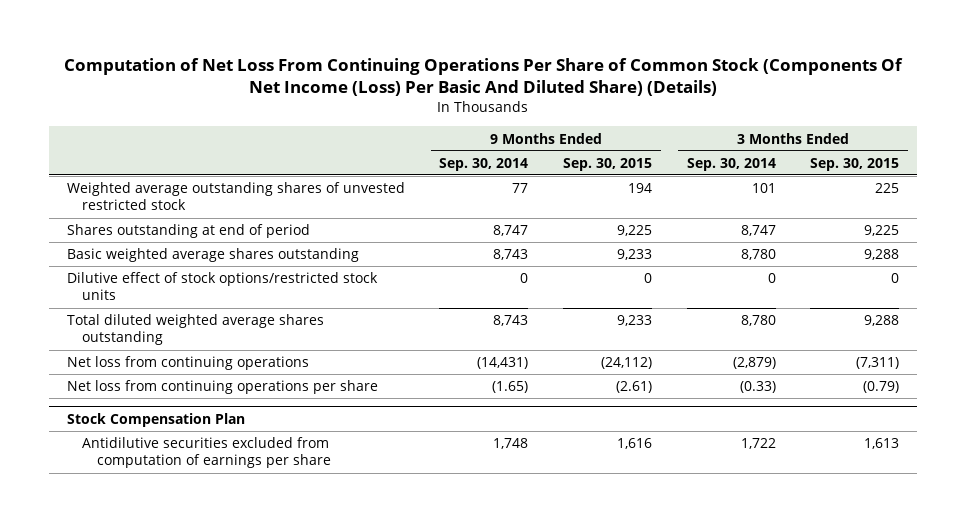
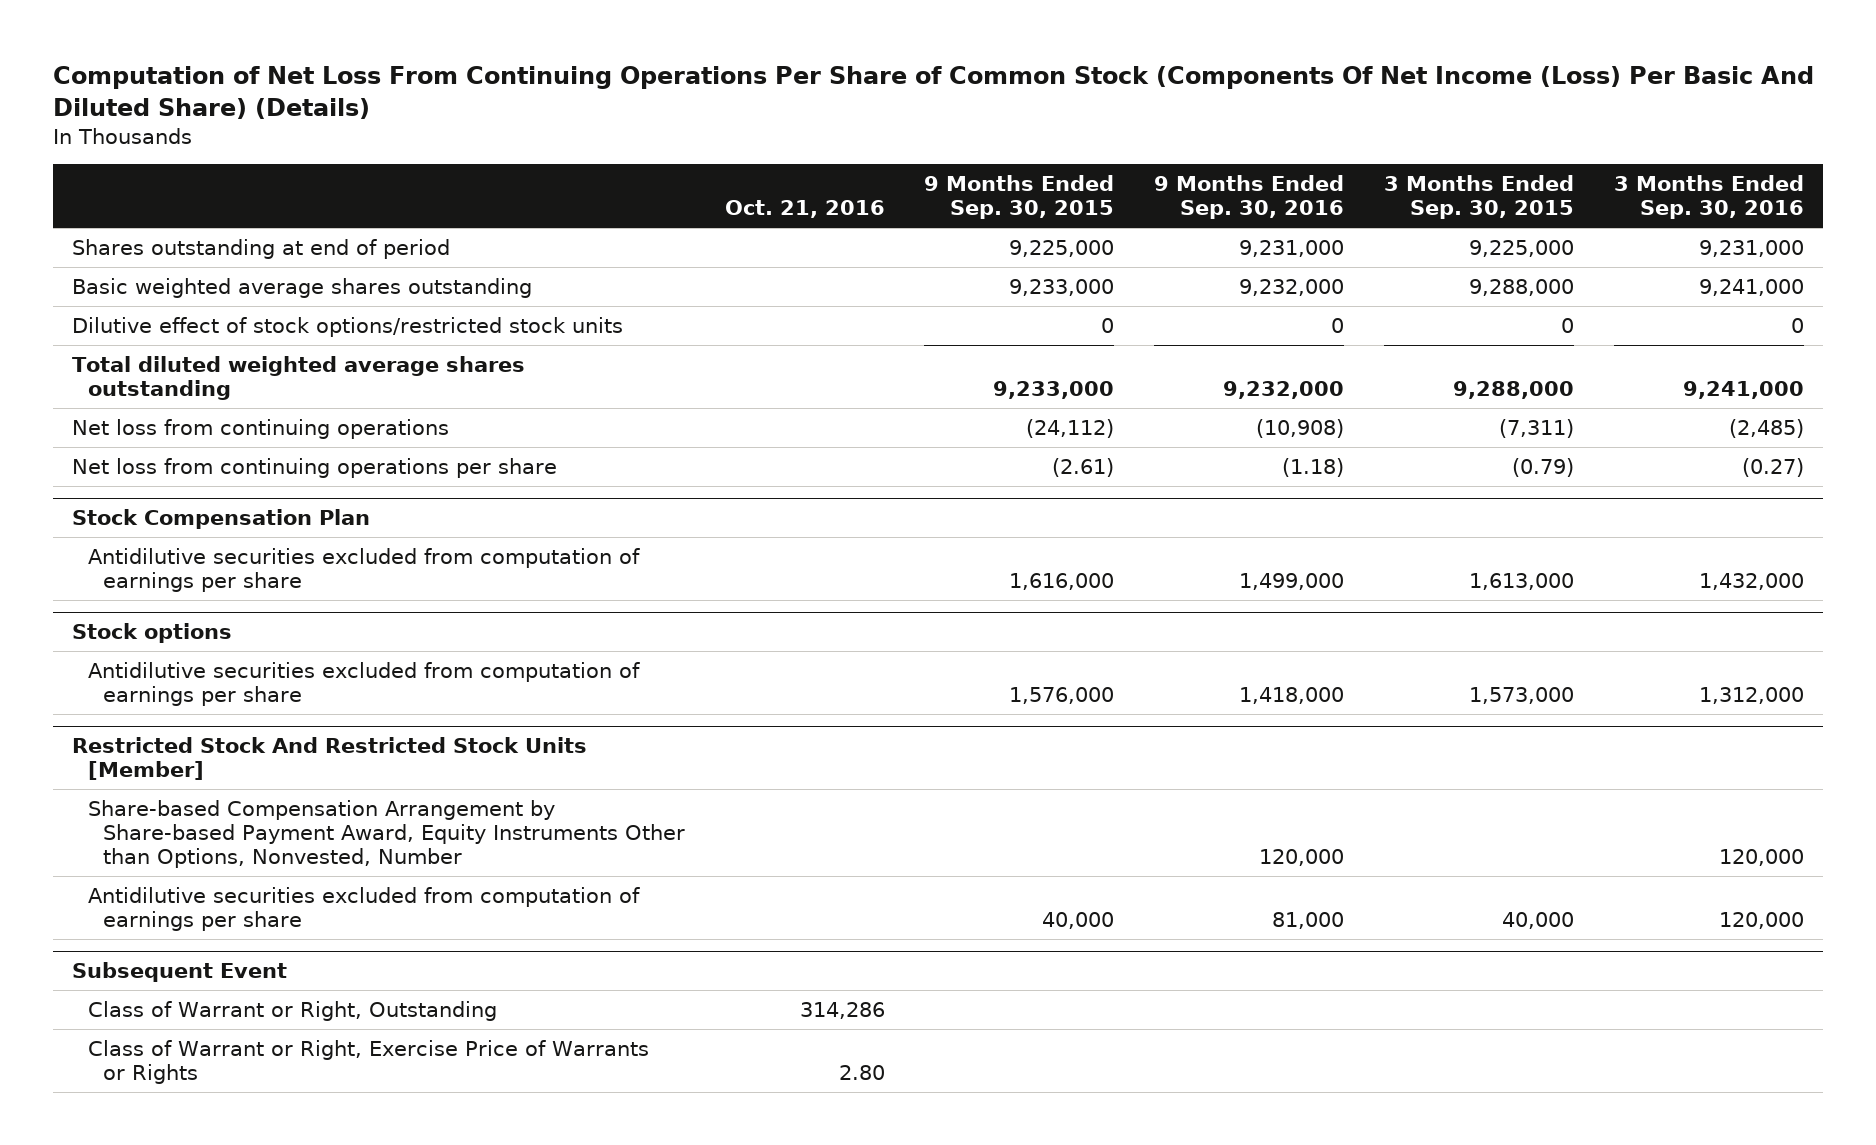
- | 9 Months Ended Sep. 30, 2014 | 9 Months Ended Sep. 30, 2015 | 3 Months Ended Sep. 30, 2014 | 3 Months Ended Sep. 30, 2015
+ | Oct. 21, 2016 | 9 Months Ended Sep. 30, 2015 | 9 Months Ended Sep. 30, 2016 | 3 Months Ended Sep. 30, 2015 | 3 Months Ended Sep. 30, 2016
- Weighted average outstanding shares of unvested restricted stock | 77 | 194 | 101 | 225
- Shares outstanding at end of period | 8,747 | 9,225 | 8,747 | 9,225
- Basic weighted average shares outstanding | 8,743 | 9,233 | 8,780 | 9,288
+ Shares outstanding at end of period | | 9,225,000 | 9,231,000 | 9,225,000 | 9,231,000
+ Basic weighted average shares outstanding | | 9,233,000 | 9,232,000 | 9,288,000 | 9,241,000
- Total diluted weighted average shares outstanding | 8,743 | 9,233 | 8,780 | 9,288
+ Total diluted weighted average shares outstanding | | 9,233,000 | 9,232,000 | 9,288,000 | 9,241,000
@ Stock Compensation Plan
- Antidilutive securities excluded from computation of earnings per share | 1,748 | 1,616 | 1,722 | 1,613
+ Antidilutive securities excluded from computation of earnings per share | | 1,616,000 | 1,499,000 | 1,613,000 | 1,432,000
+ Stock options
+ Antidilutive securities excluded from computation of earnings per share | | 1,576,000 | 1,418,000 | 1,573,000 | 1,312,000
+ Restricted Stock And Restricted Stock Units [Member]
+ Share-based Compensation Arrangement by Share-based Payment Award, Equity Instruments Other than Options, Nonvested, Number | | | 120,000 | | 120,000
+ Antidilutive securities excluded from computation of earnings per share | | 40,000 | 81,000 | 40,000 | 120,000
+ Subsequent Event
+ Class of Warrant or Right, Outstanding | 314,286 | | | |
+ Class of Warrant or Right, Exercise Price of Warrants or Rights | 2.80 | | | |

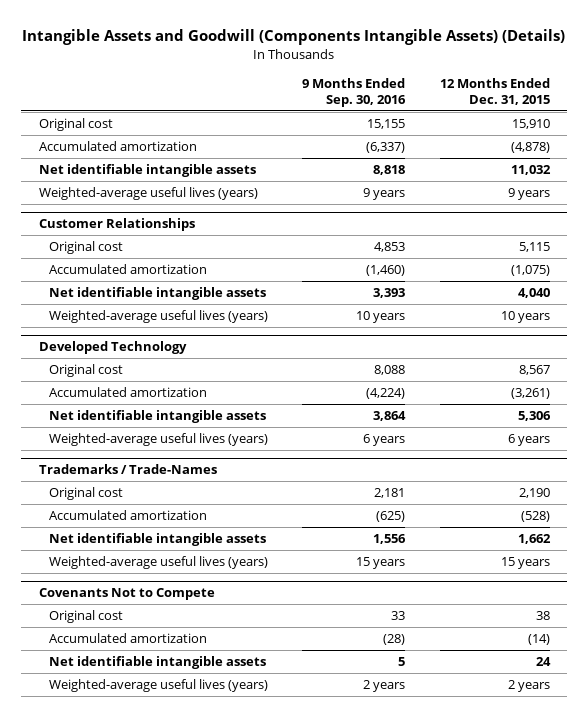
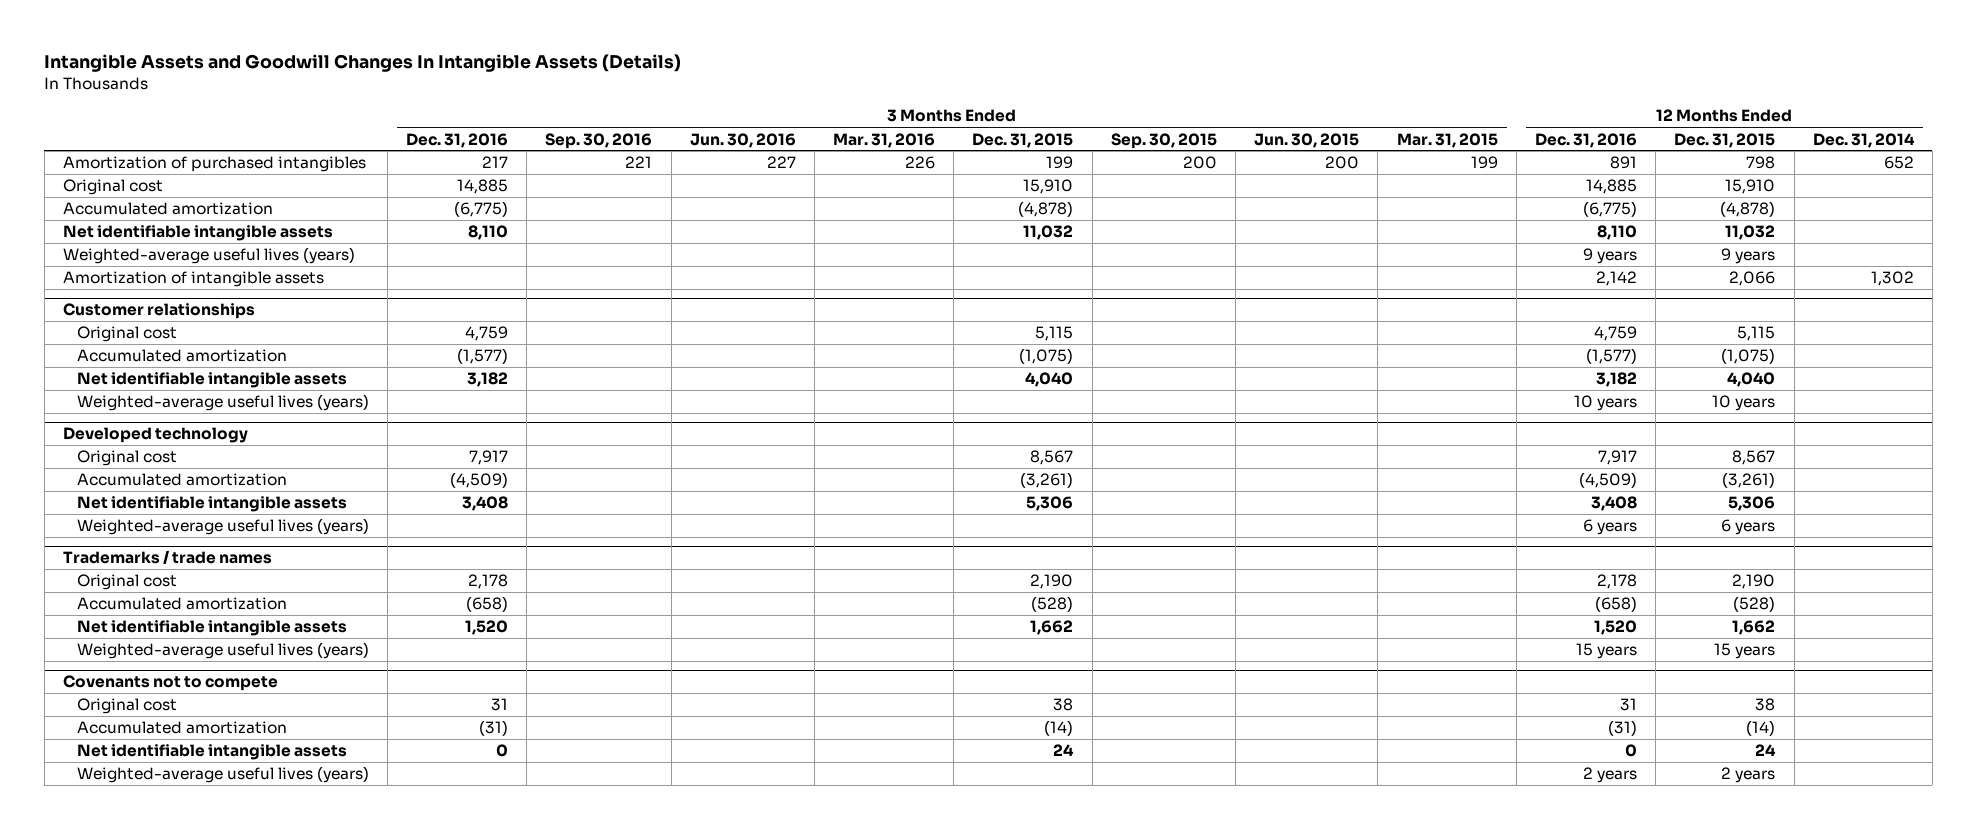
- Intangible Assets and Goodwill (Components Intangible Assets) (Details)
+ Intangible Assets and Goodwill Changes In Intangible Assets (Details)
- | 9 Months Ended Sep. 30, 2016 | 12 Months Ended Dec. 31, 2015
+ | 3 Months Ended Dec. 31, 2016 | 3 Months Ended Sep. 30, 2016 | 3 Months Ended Jun. 30, 2016 | 3 Months Ended Mar. 31, 2016 | 3 Months Ended Dec. 31, 2015 | 3 Months Ended Sep. 30, 2015 | 3 Months Ended Jun. 30, 2015 | 3 Months Ended Mar. 31, 2015 | 12 Months Ended Dec. 31, 2016 | 12 Months Ended Dec. 31, 2015 | 12 Months Ended Dec. 31, 2014
+ Amortization of purchased intangibles | 217 | 221 | 227 | 226 | 199 | 200 | 200 | 199 | 891 | 798 | 652
- Customer Relationships
+ Amortization of intangible assets | | | | | | | | | 2,142 | 2,066 | 1,302
+ Customer relationships
- Developed Technology
+ Developed technology
- Trademarks / Trade-Names
+ Trademarks / trade names
- Covenants Not to Compete
+ Covenants not to compete

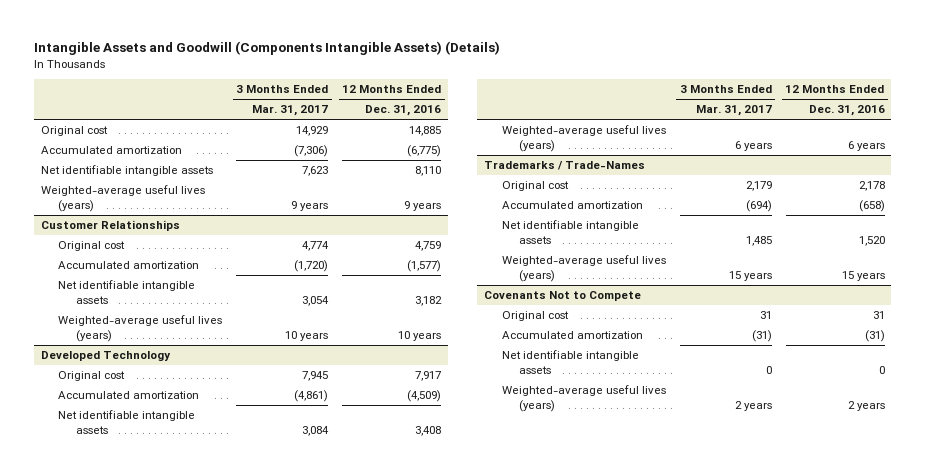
- Intangible Assets and Goodwill Changes In Intangible Assets (Details)
+ Intangible Assets and Goodwill (Components Intangible Assets) (Details)
- | 3 Months Ended Dec. 31, 2016 | 3 Months Ended Sep. 30, 2016 | 3 Months Ended Jun. 30, 2016 | 3 Months Ended Mar. 31, 2016 | 3 Months Ended Dec. 31, 2015 | 3 Months Ended Sep. 30, 2015 | 3 Months Ended Jun. 30, 2015 | 3 Months Ended Mar. 31, 2015 | 12 Months Ended Dec. 31, 2016 | 12 Months Ended Dec. 31, 2015 | 12 Months Ended Dec. 31, 2014
+ | 3 Months Ended Mar. 31, 2017 | 12 Months Ended Dec. 31, 2016
- Amortization of purchased intangibles | 217 | 221 | 227 | 226 | 199 | 200 | 200 | 199 | 891 | 798 | 652
- Amortization of intangible assets | | | | | | | | | 2,142 | 2,066 | 1,302
- Customer relationships
+ Customer Relationships
- Developed technology
+ Developed Technology
- Trademarks / trade names
+ Trademarks / Trade-Names
- Covenants not to compete
+ Covenants Not to Compete

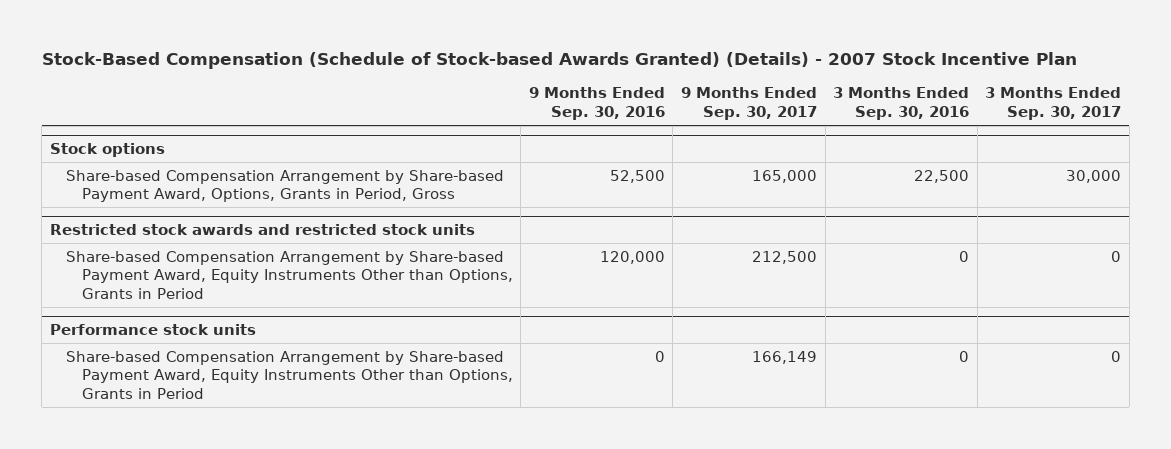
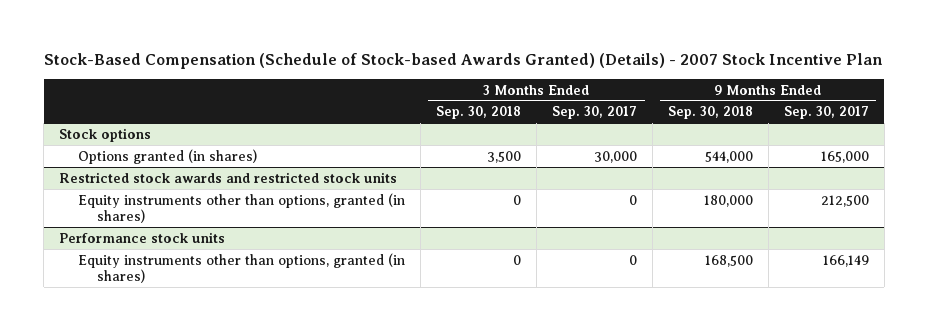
- | 9 Months Ended Sep. 30, 2016 | 9 Months Ended Sep. 30, 2017 | 3 Months Ended Sep. 30, 2016 | 3 Months Ended Sep. 30, 2017
+ | 3 Months Ended Sep. 30, 2018 | 3 Months Ended Sep. 30, 2017 | 9 Months Ended Sep. 30, 2018 | 9 Months Ended Sep. 30, 2017
@ Stock options
- Share-based Compensation Arrangement by Share-based Payment Award, Options, Grants in Period, Gross | 52,500 | 165,000 | 22,500 | 30,000
+ Options granted (in shares) | 3,500 | 30,000 | 544,000 | 165,000
@ Restricted stock awards and restricted stock units
- Share-based Compensation Arrangement by Share-based Payment Award, Equity Instruments Other than Options, Grants in Period | 120,000 | 212,500 | 0 | 0
+ Equity instruments other than options, granted (in shares) | 0 | 0 | 180,000 | 212,500
@ Performance stock units
- Share-based Compensation Arrangement by Share-based Payment Award, Equity Instruments Other than Options, Grants in Period | 0 | 166,149 | 0 | 0
+ Equity instruments other than options, granted (in shares) | 0 | 0 | 168,500 | 166,149

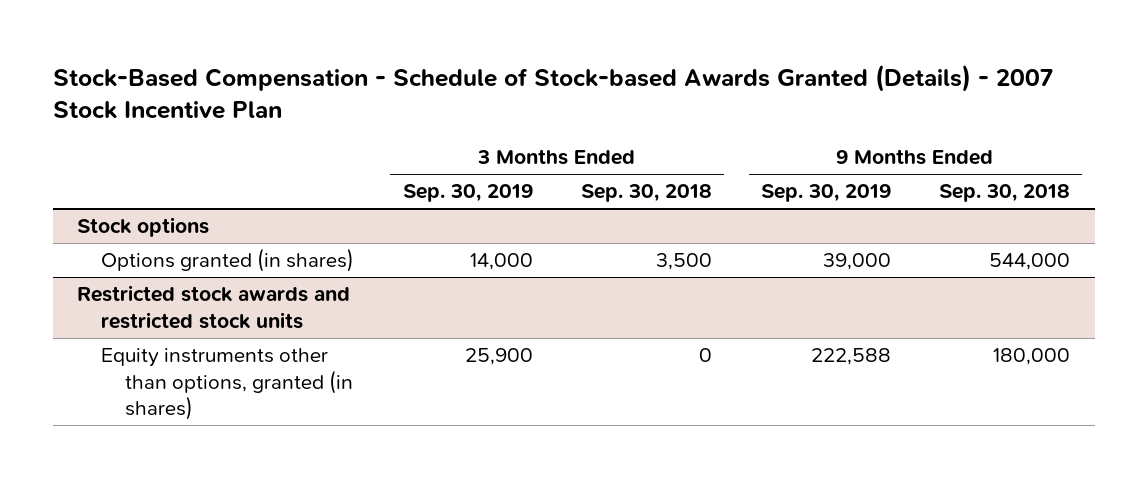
- Stock-Based Compensation (Schedule of Stock-based Awards Granted) (Details) - 2007 Stock Incentive Plan
+ Stock-Based Compensation - Schedule of Stock-based Awards Granted (Details) - 2007 Stock Incentive Plan
- | 3 Months Ended Sep. 30, 2018 | 3 Months Ended Sep. 30, 2017 | 9 Months Ended Sep. 30, 2018 | 9 Months Ended Sep. 30, 2017
+ | 3 Months Ended Sep. 30, 2019 | 3 Months Ended Sep. 30, 2018 | 9 Months Ended Sep. 30, 2019 | 9 Months Ended Sep. 30, 2018
- Performance stock units
- Equity instruments other than options, granted (in shares) | 0 | 0 | 168,500 | 166,149

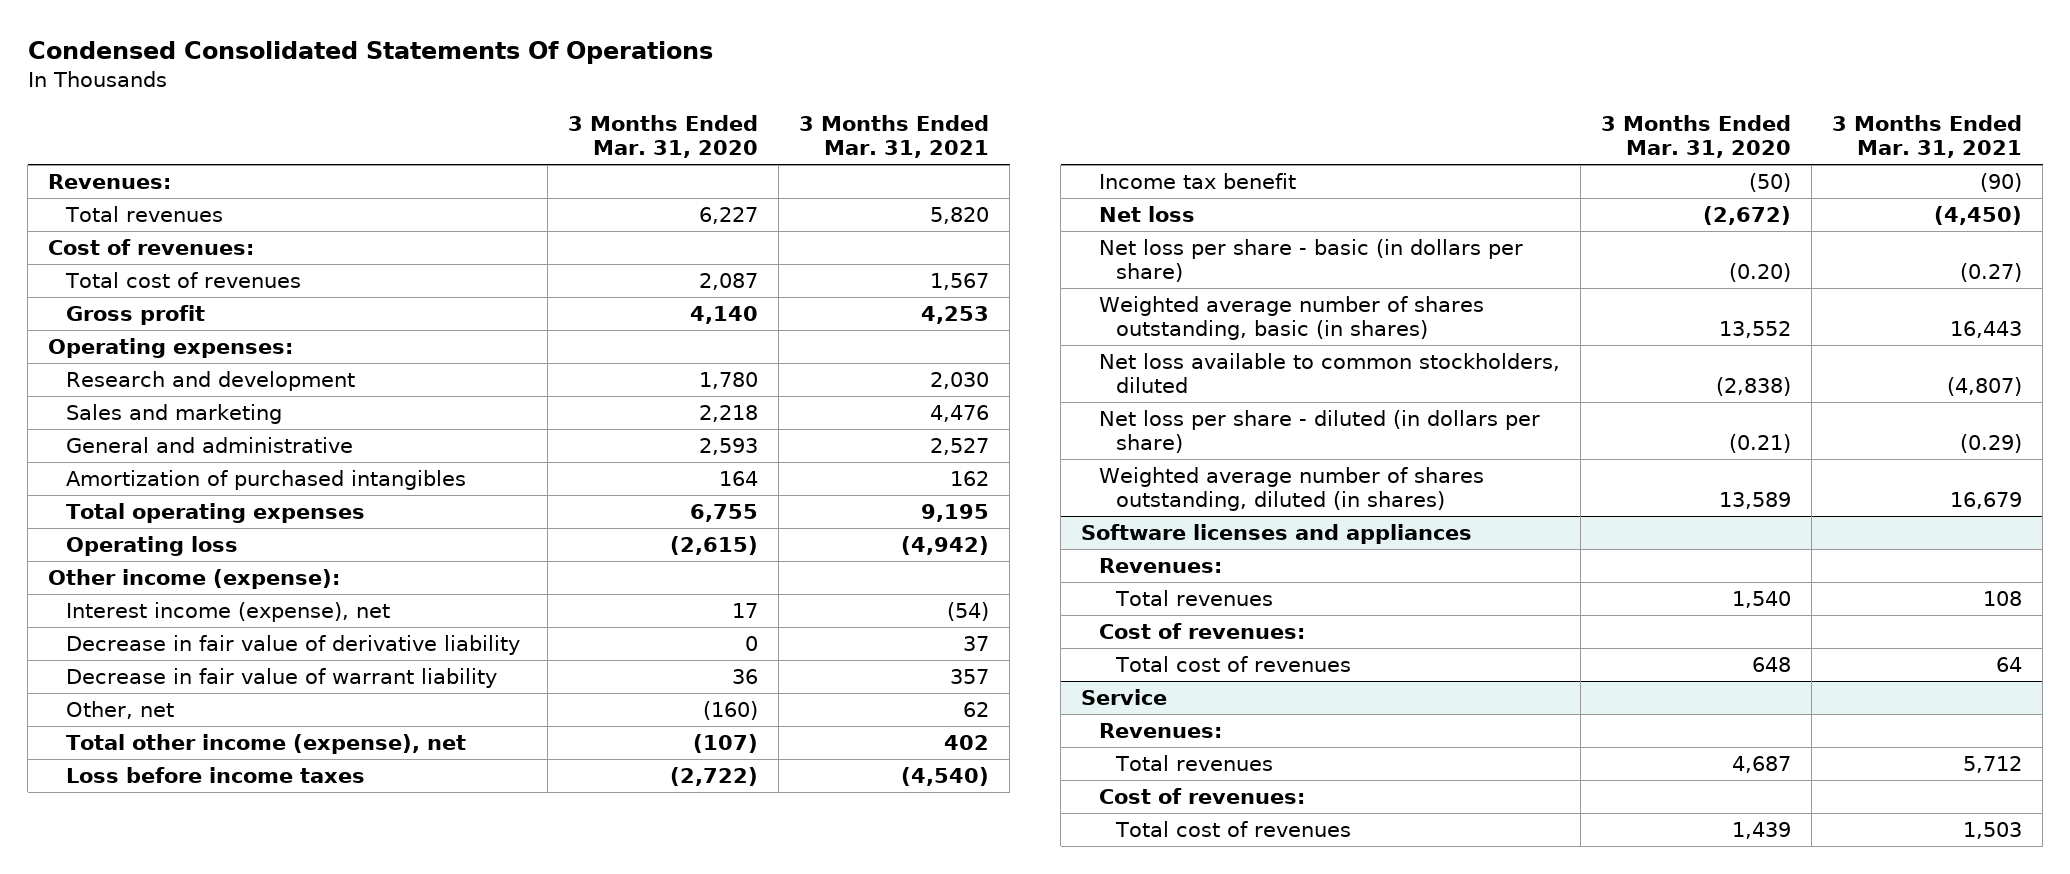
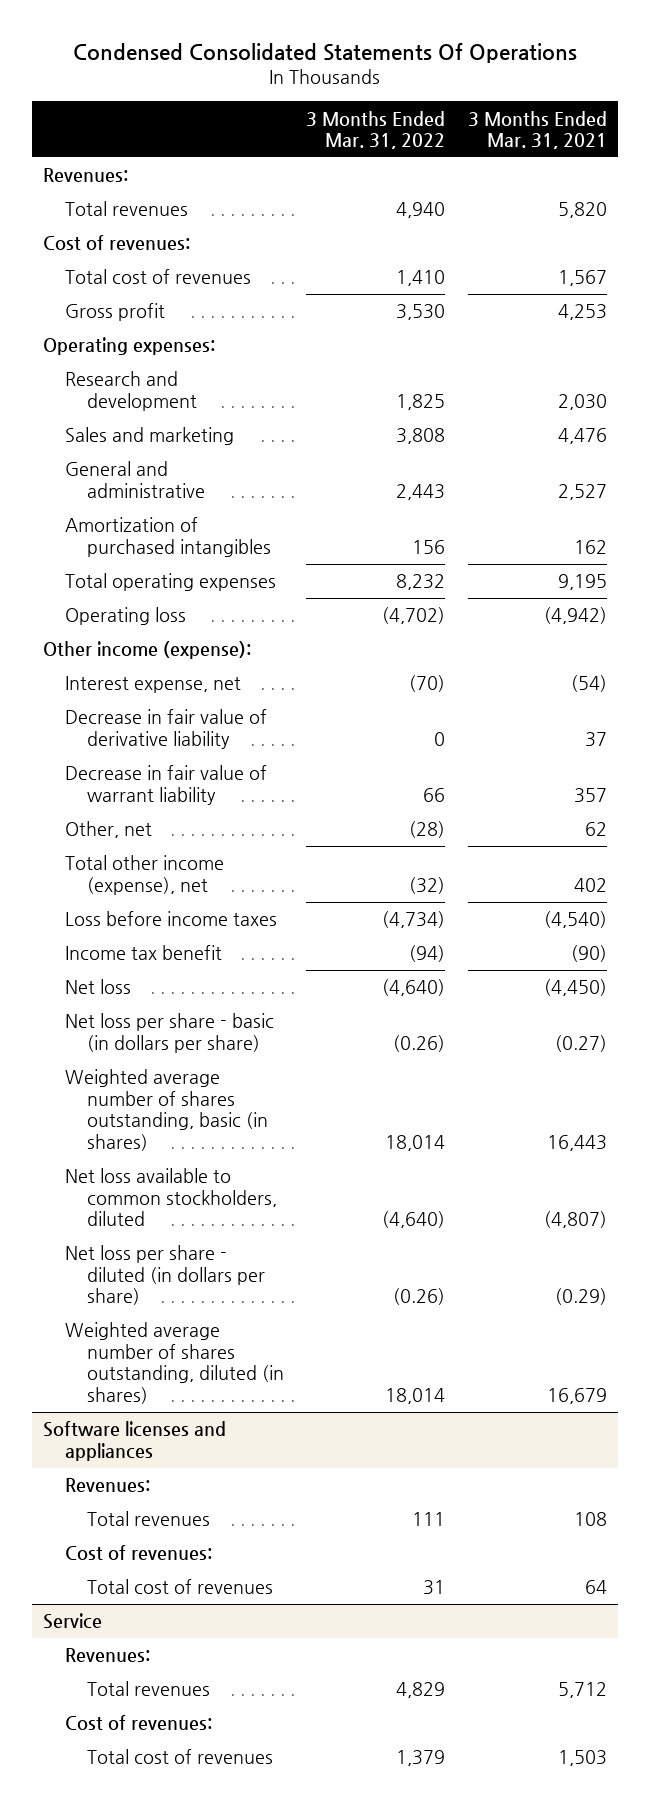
- | 3 Months Ended Mar. 31, 2020 | 3 Months Ended Mar. 31, 2021
+ | 3 Months Ended Mar. 31, 2022 | 3 Months Ended Mar. 31, 2021
- Interest income (expense), net | 17 | (54)
+ Interest expense, net | (70) | (54)

